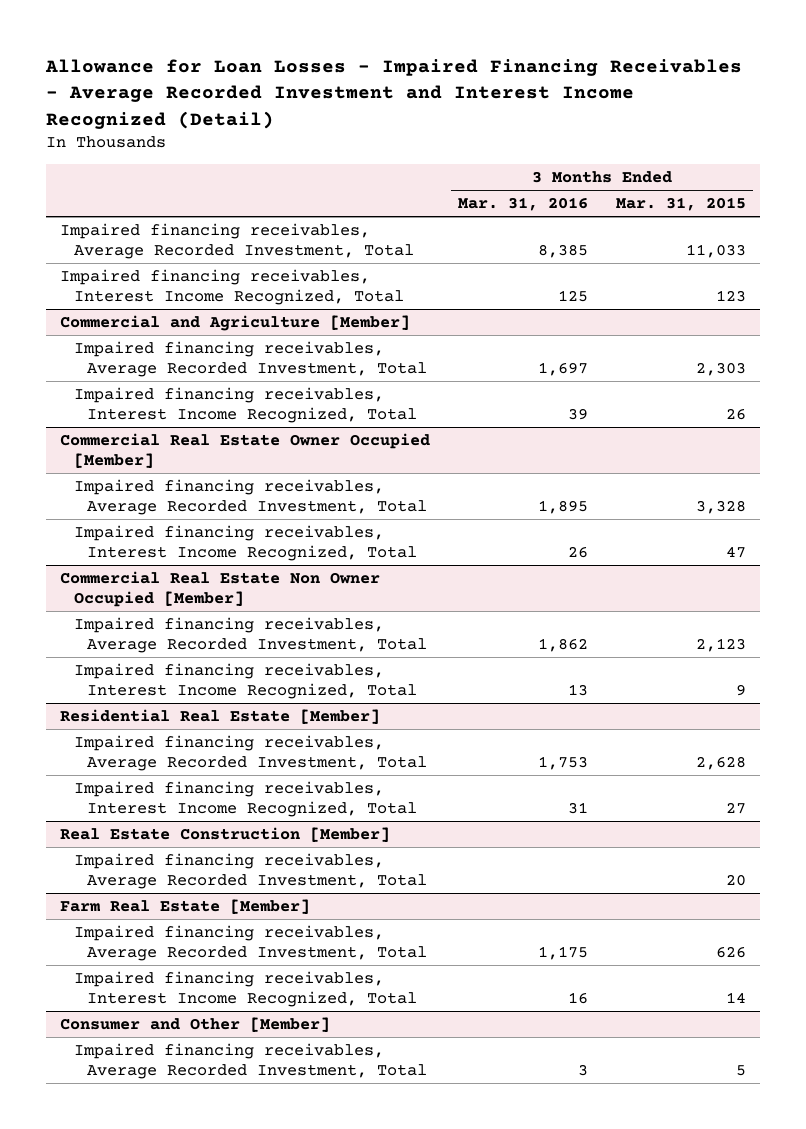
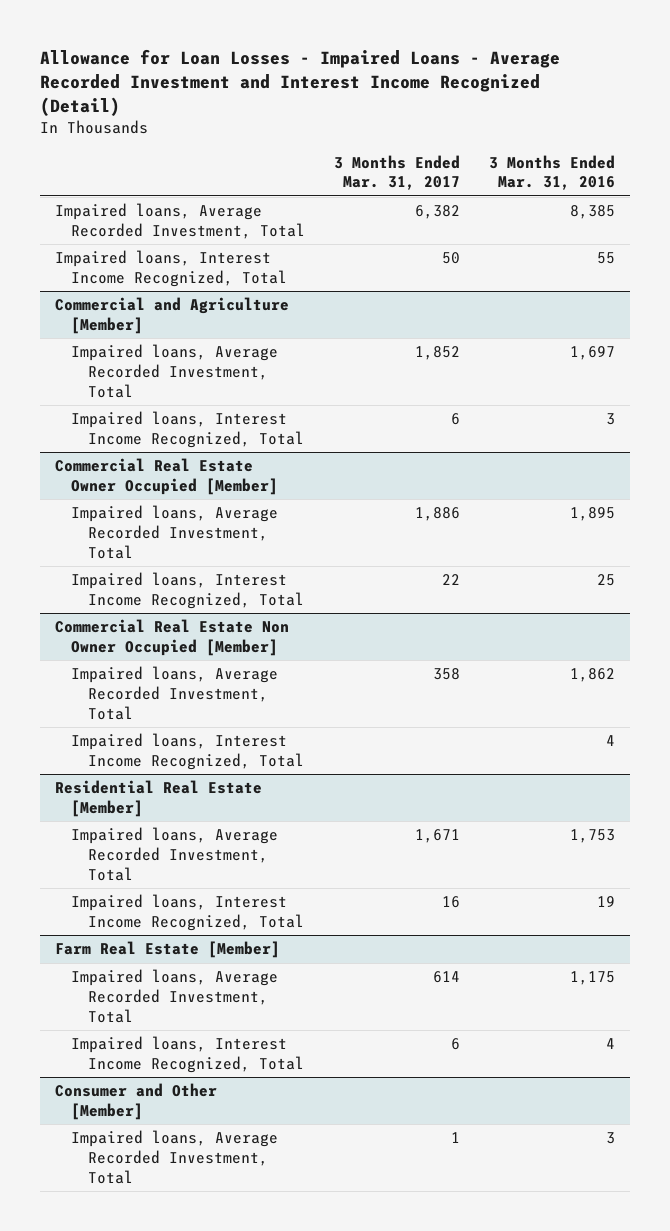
- Allowance for Loan Losses - Impaired Financing Receivables - Average Recorded Investment and Interest Income Recognized (Detail)
+ Allowance for Loan Losses - Impaired Loans - Average Recorded Investment and Interest Income Recognized (Detail)
- | 3 Months Ended Mar. 31, 2016 | 3 Months Ended Mar. 31, 2015
+ | 3 Months Ended Mar. 31, 2017 | 3 Months Ended Mar. 31, 2016
- Impaired financing receivables, Average Recorded Investment, Total | 8,385 | 11,033
- Impaired financing receivables, Interest Income Recognized, Total | 125 | 123
+ Impaired loans, Average Recorded Investment, Total | 6,382 | 8,385
+ Impaired loans, Interest Income Recognized, Total | 50 | 55
@ Commercial and Agriculture [Member]
- Impaired financing receivables, Average Recorded Investment, Total | 1,697 | 2,303
- Impaired financing receivables, Interest Income Recognized, Total | 39 | 26
+ Impaired loans, Average Recorded Investment, Total | 1,852 | 1,697
+ Impaired loans, Interest Income Recognized, Total | 6 | 3
@ Commercial Real Estate Owner Occupied [Member]
- Impaired financing receivables, Average Recorded Investment, Total | 1,895 | 3,328
- Impaired financing receivables, Interest Income Recognized, Total | 26 | 47
+ Impaired loans, Average Recorded Investment, Total | 1,886 | 1,895
+ Impaired loans, Interest Income Recognized, Total | 22 | 25
@ Commercial Real Estate Non Owner Occupied [Member]
- Impaired financing receivables, Average Recorded Investment, Total | 1,862 | 2,123
- Impaired financing receivables, Interest Income Recognized, Total | 13 | 9
+ Impaired loans, Average Recorded Investment, Total | 358 | 1,862
+ Impaired loans, Interest Income Recognized, Total | | 4
@ Residential Real Estate [Member]
- Impaired financing receivables, Average Recorded Investment, Total | 1,753 | 2,628
- Impaired financing receivables, Interest Income Recognized, Total | 31 | 27
- Real Estate Construction [Member]
- Impaired financing receivables, Average Recorded Investment, Total | | 20
@ Residential Real Estate [Member]
+ Impaired loans, Average Recorded Investment, Total | 1,671 | 1,753
+ Impaired loans, Interest Income Recognized, Total | 16 | 19
@ Farm Real Estate [Member]
- Impaired financing receivables, Average Recorded Investment, Total | 1,175 | 626
- Impaired financing receivables, Interest Income Recognized, Total | 16 | 14
+ Impaired loans, Average Recorded Investment, Total | 614 | 1,175
+ Impaired loans, Interest Income Recognized, Total | 6 | 4
@ Consumer and Other [Member]
- Impaired financing receivables, Average Recorded Investment, Total | 3 | 5
+ Impaired loans, Average Recorded Investment, Total | 1 | 3

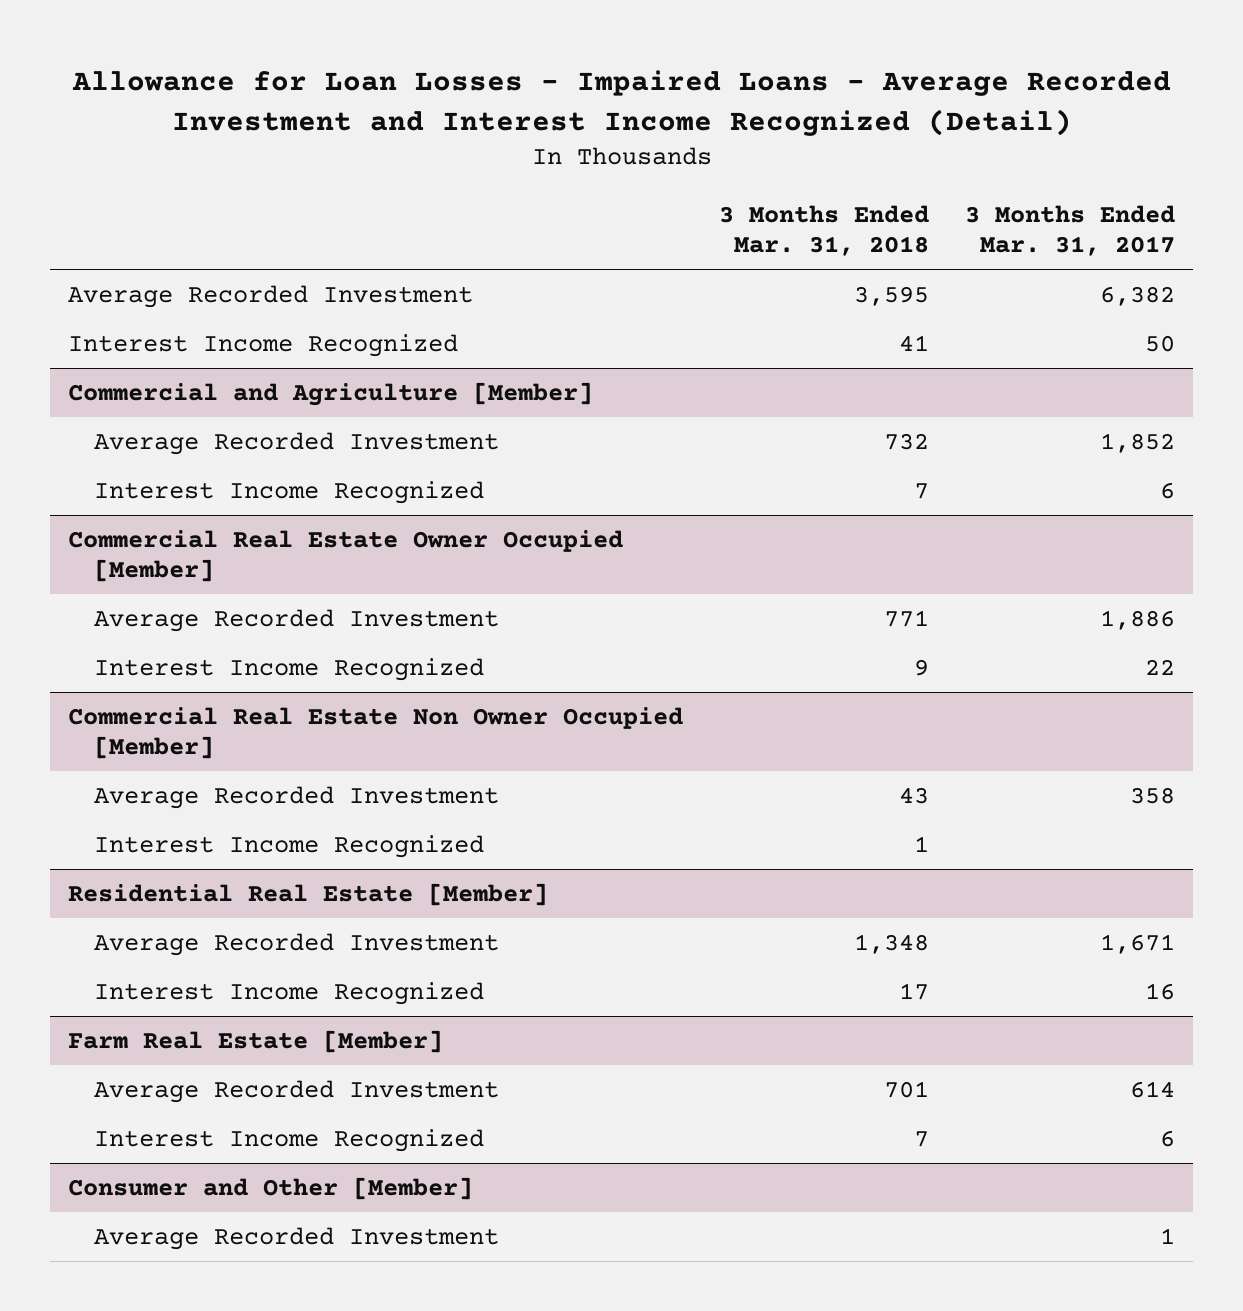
- | 3 Months Ended Mar. 31, 2017 | 3 Months Ended Mar. 31, 2016
+ | 3 Months Ended Mar. 31, 2018 | 3 Months Ended Mar. 31, 2017
- Impaired loans, Average Recorded Investment, Total | 6,382 | 8,385
- Impaired loans, Interest Income Recognized, Total | 50 | 55
+ Average Recorded Investment | 3,595 | 6,382
+ Interest Income Recognized | 41 | 50
@ Commercial and Agriculture [Member]
- Impaired loans, Average Recorded Investment, Total | 1,852 | 1,697
- Impaired loans, Interest Income Recognized, Total | 6 | 3
+ Average Recorded Investment | 732 | 1,852
+ Interest Income Recognized | 7 | 6
@ Commercial Real Estate Owner Occupied [Member]
- Impaired loans, Average Recorded Investment, Total | 1,886 | 1,895
- Impaired loans, Interest Income Recognized, Total | 22 | 25
+ Average Recorded Investment | 771 | 1,886
+ Interest Income Recognized | 9 | 22
@ Commercial Real Estate Non Owner Occupied [Member]
- Impaired loans, Average Recorded Investment, Total | 358 | 1,862
- Impaired loans, Interest Income Recognized, Total | | 4
+ Average Recorded Investment | 43 | 358
+ Interest Income Recognized | 1 |
@ Residential Real Estate [Member]
- Impaired loans, Average Recorded Investment, Total | 1,671 | 1,753
- Impaired loans, Interest Income Recognized, Total | 16 | 19
+ Average Recorded Investment | 1,348 | 1,671
+ Interest Income Recognized | 17 | 16
@ Farm Real Estate [Member]
- Impaired loans, Average Recorded Investment, Total | 614 | 1,175
- Impaired loans, Interest Income Recognized, Total | 6 | 4
+ Average Recorded Investment | 701 | 614
+ Interest Income Recognized | 7 | 6
@ Consumer and Other [Member]
- Impaired loans, Average Recorded Investment, Total | 1 | 3
+ Average Recorded Investment | | 1

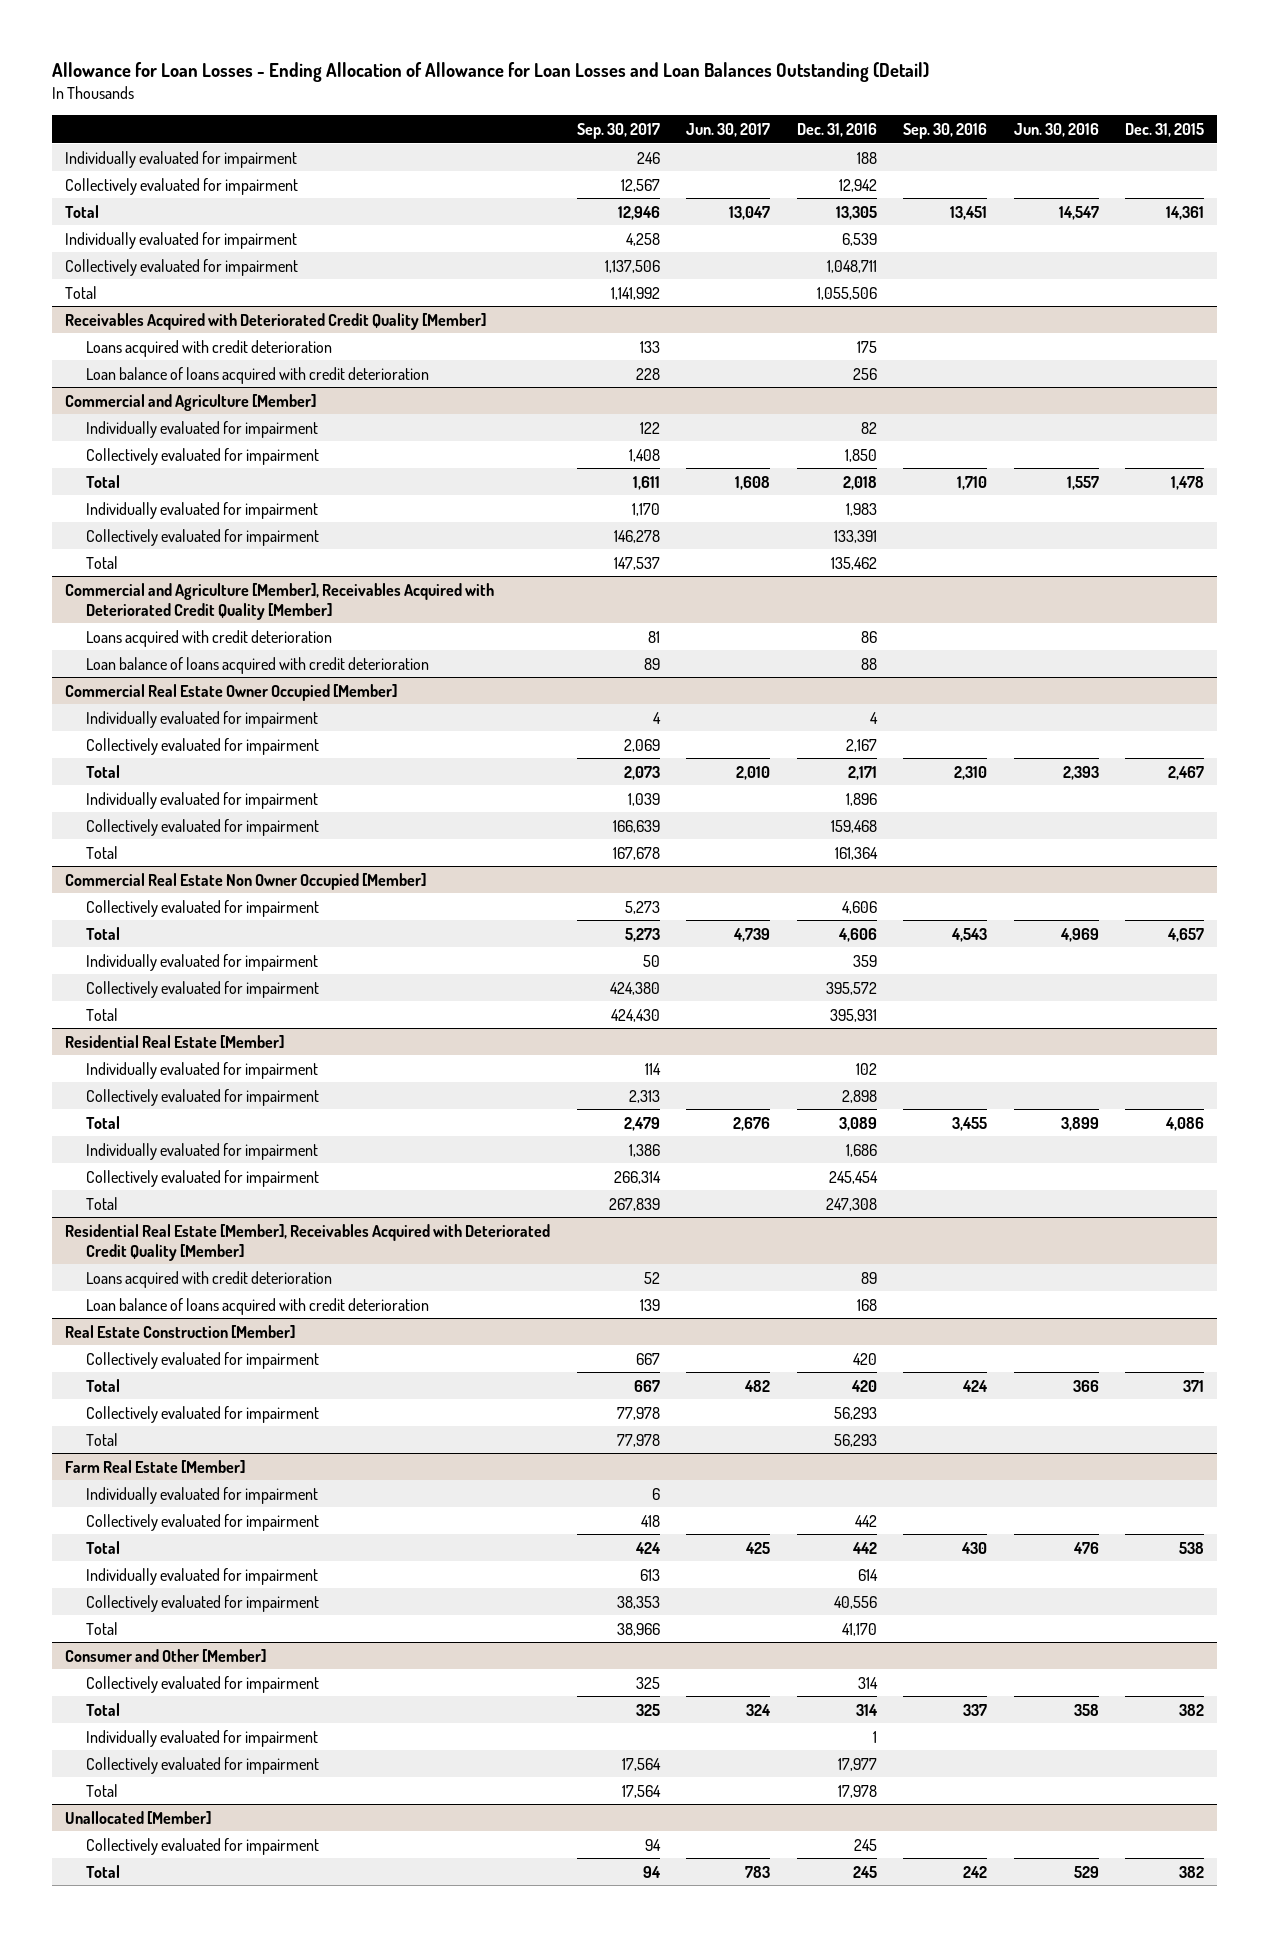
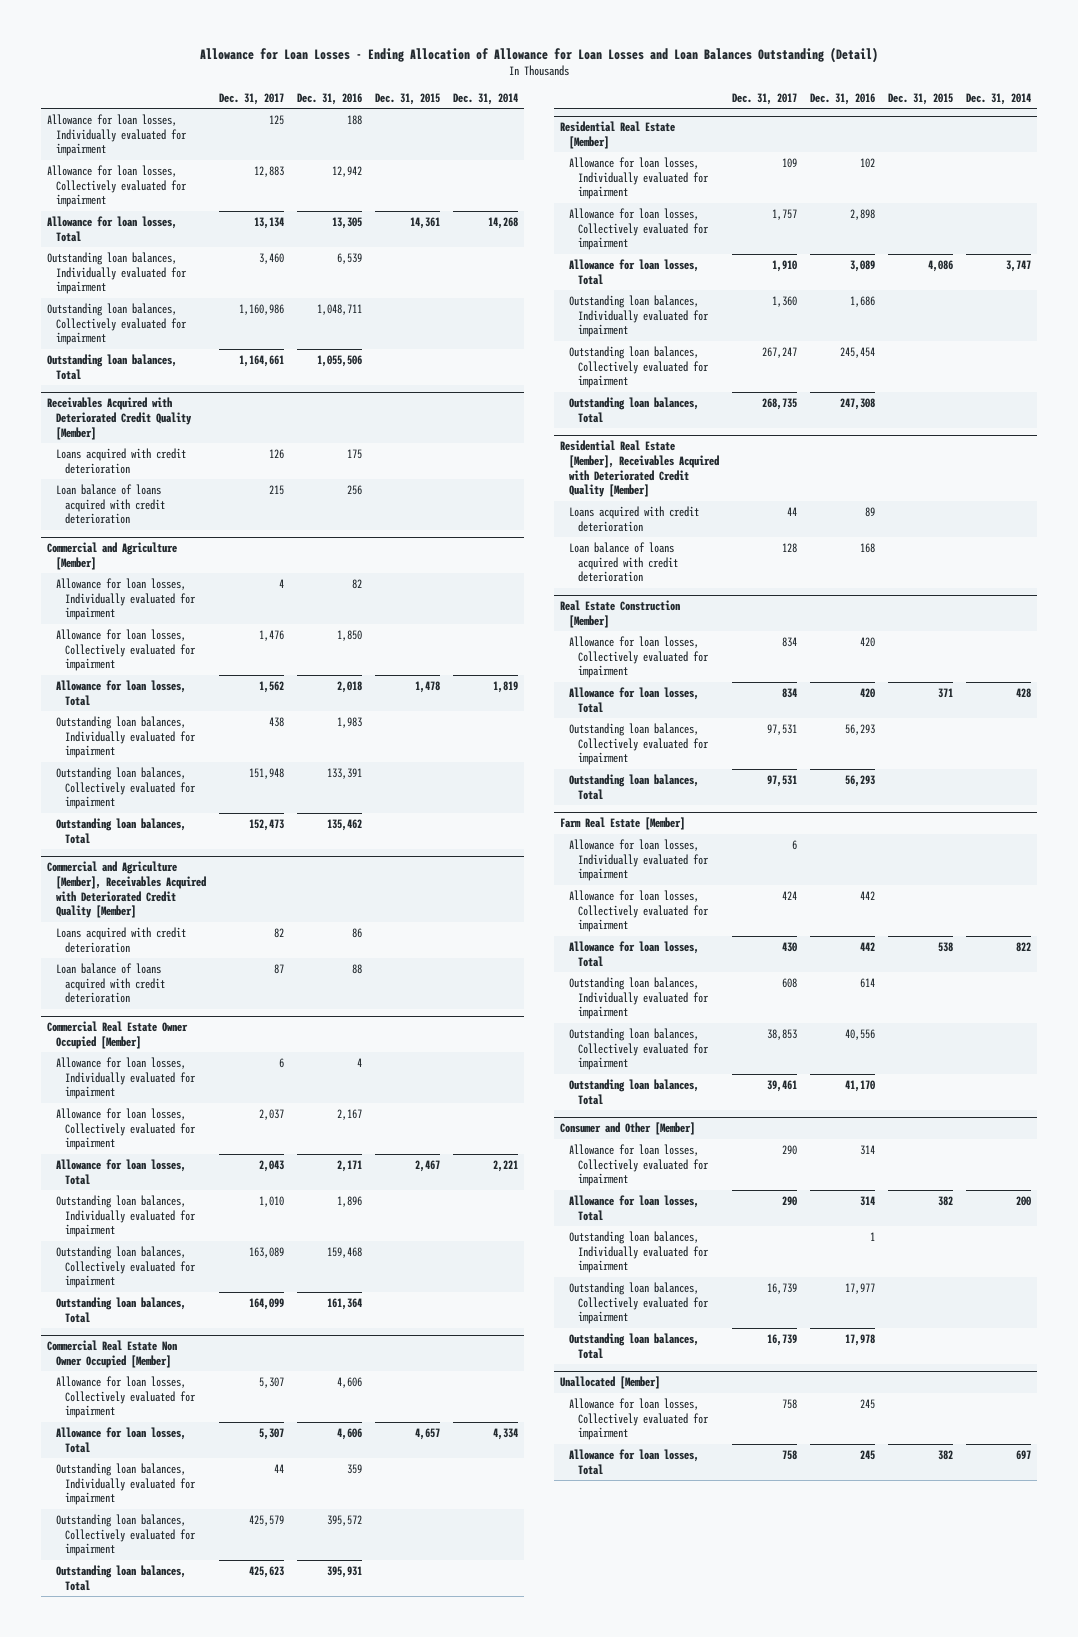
- | Sep. 30, 2017 | Jun. 30, 2017 | Dec. 31, 2016 | Sep. 30, 2016 | Jun. 30, 2016 | Dec. 31, 2015
+ | Dec. 31, 2017 | Dec. 31, 2016 | Dec. 31, 2015 | Dec. 31, 2014
- Individually evaluated for impairment | 246 | | 188 | | |
- Collectively evaluated for impairment | 12,567 | | 12,942 | | |
- Total | 12,946 | 13,047 | 13,305 | 13,451 | 14,547 | 14,361
- Individually evaluated for impairment | 4,258 | | 6,539 | | |
- Collectively evaluated for impairment | 1,137,506 | | 1,048,711 | | |
- Total | 1,141,992 | | 1,055,506 | | |
+ Allowance for loan losses, Individually evaluated for impairment | 125 | 188 | |
+ Allowance for loan losses, Collectively evaluated for impairment | 12,883 | 12,942 | |
+ Allowance for loan losses, Total | 13,134 | 13,305 | 14,361 | 14,268
+ Outstanding loan balances, Individually evaluated for impairment | 3,460 | 6,539 | |
+ Outstanding loan balances, Collectively evaluated for impairment | 1,160,986 | 1,048,711 | |
+ Outstanding loan balances, Total | 1,164,661 | 1,055,506 | |
@ Commercial and Agriculture [Member]
- Individually evaluated for impairment | 122 | | 82 | | |
- Collectively evaluated for impairment | 1,408 | | 1,850 | | |
- Total | 1,611 | 1,608 | 2,018 | 1,710 | 1,557 | 1,478
- Individually evaluated for impairment | 1,170 | | 1,983 | | |
- Collectively evaluated for impairment | 146,278 | | 133,391 | | |
- Total | 147,537 | | 135,462 | | |
+ Allowance for loan losses, Individually evaluated for impairment | 4 | 82 | |
+ Allowance for loan losses, Collectively evaluated for impairment | 1,476 | 1,850 | |
+ Allowance for loan losses, Total | 1,562 | 2,018 | 1,478 | 1,819
+ Outstanding loan balances, Individually evaluated for impairment | 438 | 1,983 | |
+ Outstanding loan balances, Collectively evaluated for impairment | 151,948 | 133,391 | |
+ Outstanding loan balances, Total | 152,473 | 135,462 | |
@ Commercial Real Estate Owner Occupied [Member]
- Individually evaluated for impairment | 4 | | 4 | | |
- Collectively evaluated for impairment | 2,069 | | 2,167 | | |
- Total | 2,073 | 2,010 | 2,171 | 2,310 | 2,393 | 2,467
- Individually evaluated for impairment | 1,039 | | 1,896 | | |
- Collectively evaluated for impairment | 166,639 | | 159,468 | | |
- Total | 167,678 | | 161,364 | | |
+ Allowance for loan losses, Individually evaluated for impairment | 6 | 4 | |
+ Allowance for loan losses, Collectively evaluated for impairment | 2,037 | 2,167 | |
+ Allowance for loan losses, Total | 2,043 | 2,171 | 2,467 | 2,221
+ Outstanding loan balances, Individually evaluated for impairment | 1,010 | 1,896 | |
+ Outstanding loan balances, Collectively evaluated for impairment | 163,089 | 159,468 | |
+ Outstanding loan balances, Total | 164,099 | 161,364 | |
@ Commercial Real Estate Non Owner Occupied [Member]
- Collectively evaluated for impairment | 5,273 | | 4,606 | | |
- Total | 5,273 | 4,739 | 4,606 | 4,543 | 4,969 | 4,657
- Individually evaluated for impairment | 50 | | 359 | | |
- Collectively evaluated for impairment | 424,380 | | 395,572 | | |
- Total | 424,430 | | 395,931 | | |
+ Allowance for loan losses, Collectively evaluated for impairment | 5,307 | 4,606 | |
+ Allowance for loan losses, Total | 5,307 | 4,606 | 4,657 | 4,334
+ Outstanding loan balances, Individually evaluated for impairment | 44 | 359 | |
+ Outstanding loan balances, Collectively evaluated for impairment | 425,579 | 395,572 | |
+ Outstanding loan balances, Total | 425,623 | 395,931 | |
@ Residential Real Estate [Member]
- Individually evaluated for impairment | 114 | | 102 | | |
- Collectively evaluated for impairment | 2,313 | | 2,898 | | |
- Total | 2,479 | 2,676 | 3,089 | 3,455 | 3,899 | 4,086
- Individually evaluated for impairment | 1,386 | | 1,686 | | |
- Collectively evaluated for impairment | 266,314 | | 245,454 | | |
- Total | 267,839 | | 247,308 | | |
+ Allowance for loan losses, Individually evaluated for impairment | 109 | 102 | |
+ Allowance for loan losses, Collectively evaluated for impairment | 1,757 | 2,898 | |
+ Allowance for loan losses, Total | 1,910 | 3,089 | 4,086 | 3,747
+ Outstanding loan balances, Individually evaluated for impairment | 1,360 | 1,686 | |
+ Outstanding loan balances, Collectively evaluated for impairment | 267,247 | 245,454 | |
+ Outstanding loan balances, Total | 268,735 | 247,308 | |
@ Real Estate Construction [Member]
- Collectively evaluated for impairment | 667 | | 420 | | |
- Total | 667 | 482 | 420 | 424 | 366 | 371
- Collectively evaluated for impairment | 77,978 | | 56,293 | | |
- Total | 77,978 | | 56,293 | | |
+ Allowance for loan losses, Collectively evaluated for impairment | 834 | 420 | |
+ Allowance for loan losses, Total | 834 | 420 | 371 | 428
+ Outstanding loan balances, Collectively evaluated for impairment | 97,531 | 56,293 | |
+ Outstanding loan balances, Total | 97,531 | 56,293 | |
@ Farm Real Estate [Member]
- Individually evaluated for impairment | 6 | | | | |
- Collectively evaluated for impairment | 418 | | 442 | | |
- Total | 424 | 425 | 442 | 430 | 476 | 538
- Individually evaluated for impairment | 613 | | 614 | | |
- Collectively evaluated for impairment | 38,353 | | 40,556 | | |
- Total | 38,966 | | 41,170 | | |
+ Allowance for loan losses, Individually evaluated for impairment | 6 | | |
+ Allowance for loan losses, Collectively evaluated for impairment | 424 | 442 | |
+ Allowance for loan losses, Total | 430 | 442 | 538 | 822
+ Outstanding loan balances, Individually evaluated for impairment | 608 | 614 | |
+ Outstanding loan balances, Collectively evaluated for impairment | 38,853 | 40,556 | |
+ Outstanding loan balances, Total | 39,461 | 41,170 | |
@ Consumer and Other [Member]
- Collectively evaluated for impairment | 325 | | 314 | | |
- Total | 325 | 324 | 314 | 337 | 358 | 382
- Individually evaluated for impairment | | | 1 | | |
- Collectively evaluated for impairment | 17,564 | | 17,977 | | |
- Total | 17,564 | | 17,978 | | |
+ Allowance for loan losses, Collectively evaluated for impairment | 290 | 314 | |
+ Allowance for loan losses, Total | 290 | 314 | 382 | 200
+ Outstanding loan balances, Individually evaluated for impairment | | 1 | |
+ Outstanding loan balances, Collectively evaluated for impairment | 16,739 | 17,977 | |
+ Outstanding loan balances, Total | 16,739 | 17,978 | |
@ Unallocated [Member]
- Collectively evaluated for impairment | 94 | | 245 | | |
- Total | 94 | 783 | 245 | 242 | 529 | 382
+ Allowance for loan losses, Collectively evaluated for impairment | 758 | 245 | |
+ Allowance for loan losses, Total | 758 | 245 | 382 | 697

